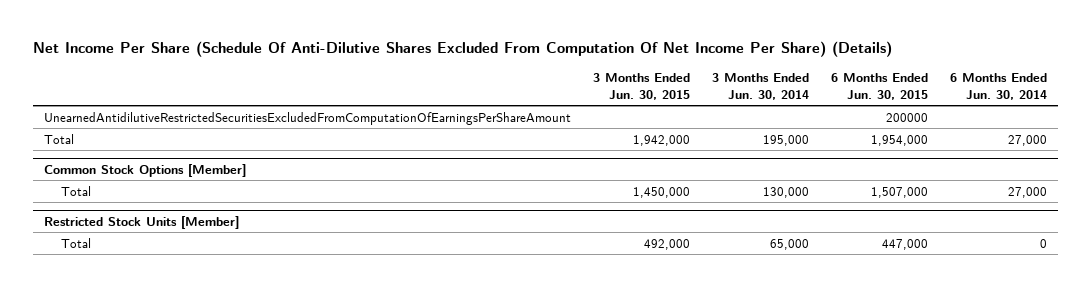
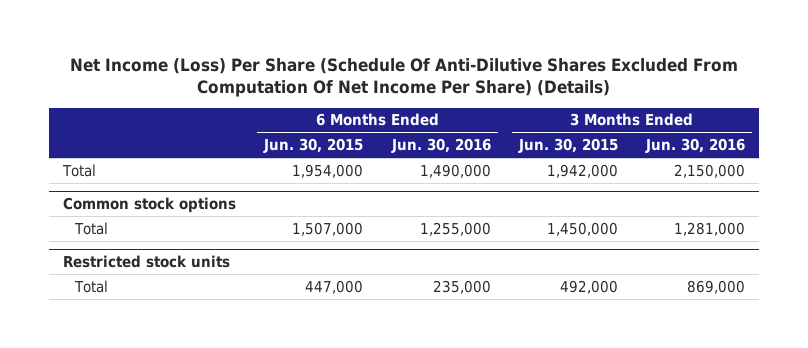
- Net Income Per Share (Schedule Of Anti-Dilutive Shares Excluded From Computation Of Net Income Per Share) (Details)
+ Net Income (Loss) Per Share (Schedule Of Anti-Dilutive Shares Excluded From Computation Of Net Income Per Share) (Details)
- | 3 Months Ended Jun. 30, 2015 | 3 Months Ended Jun. 30, 2014 | 6 Months Ended Jun. 30, 2015 | 6 Months Ended Jun. 30, 2014
+ | 6 Months Ended Jun. 30, 2015 | 6 Months Ended Jun. 30, 2016 | 3 Months Ended Jun. 30, 2015 | 3 Months Ended Jun. 30, 2016
- UnearnedAntidilutiveRestrictedSecuritiesExcludedFromComputationOfEarningsPerShareAmount | | | 200000 |
- Common Stock Options [Member]
+ Common stock options
- Restricted Stock Units [Member]
+ Restricted stock units

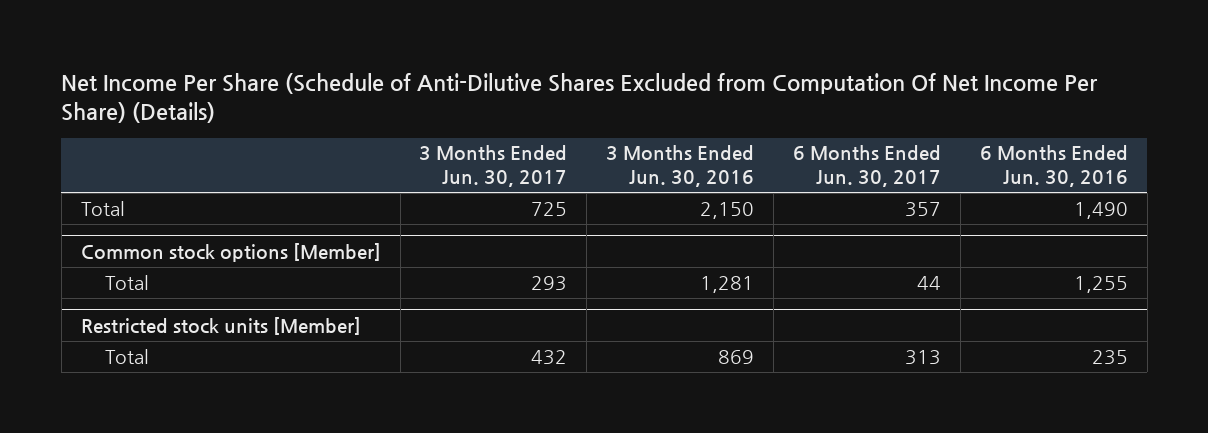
- Net Income (Loss) Per Share (Schedule Of Anti-Dilutive Shares Excluded From Computation Of Net Income Per Share) (Details)
+ Net Income Per Share (Schedule of Anti-Dilutive Shares Excluded from Computation Of Net Income Per Share) (Details)
- | 6 Months Ended Jun. 30, 2015 | 6 Months Ended Jun. 30, 2016 | 3 Months Ended Jun. 30, 2015 | 3 Months Ended Jun. 30, 2016
+ | 3 Months Ended Jun. 30, 2017 | 3 Months Ended Jun. 30, 2016 | 6 Months Ended Jun. 30, 2017 | 6 Months Ended Jun. 30, 2016
- Total | 1,954,000 | 1,490,000 | 1,942,000 | 2,150,000
- Common stock options
- Total | 1,507,000 | 1,255,000 | 1,450,000 | 1,281,000
- Restricted stock units
- Total | 447,000 | 235,000 | 492,000 | 869,000
+ Total | 725 | 2,150 | 357 | 1,490
+ Common stock options [Member]
+ Total | 293 | 1,281 | 44 | 1,255
+ Restricted stock units [Member]
+ Total | 432 | 869 | 313 | 235

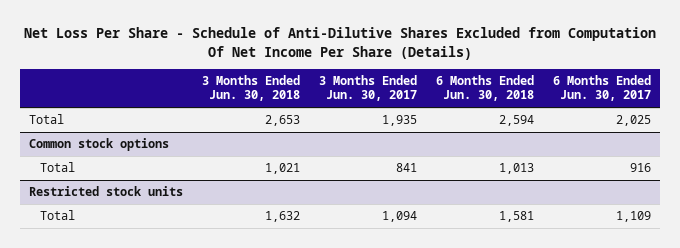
- Net Income Per Share (Schedule of Anti-Dilutive Shares Excluded from Computation Of Net Income Per Share) (Details)
+ Net Loss Per Share - Schedule of Anti-Dilutive Shares Excluded from Computation Of Net Income Per Share (Details)
- | 3 Months Ended Jun. 30, 2017 | 3 Months Ended Jun. 30, 2016 | 6 Months Ended Jun. 30, 2017 | 6 Months Ended Jun. 30, 2016
+ | 3 Months Ended Jun. 30, 2018 | 3 Months Ended Jun. 30, 2017 | 6 Months Ended Jun. 30, 2018 | 6 Months Ended Jun. 30, 2017
- Total | 725 | 2,150 | 357 | 1,490
- Common stock options [Member]
- Total | 293 | 1,281 | 44 | 1,255
- Restricted stock units [Member]
- Total | 432 | 869 | 313 | 235
+ Total | 2,653 | 1,935 | 2,594 | 2,025
+ Common stock options
+ Total | 1,021 | 841 | 1,013 | 916
+ Restricted stock units
+ Total | 1,632 | 1,094 | 1,581 | 1,109

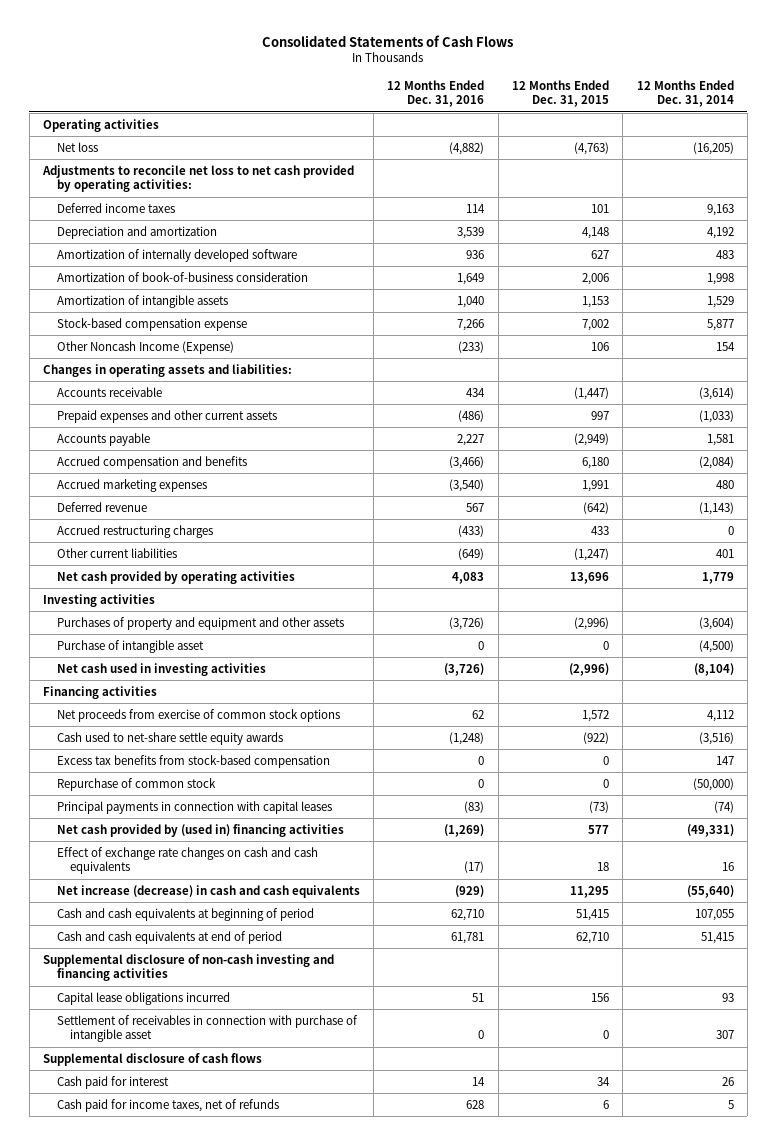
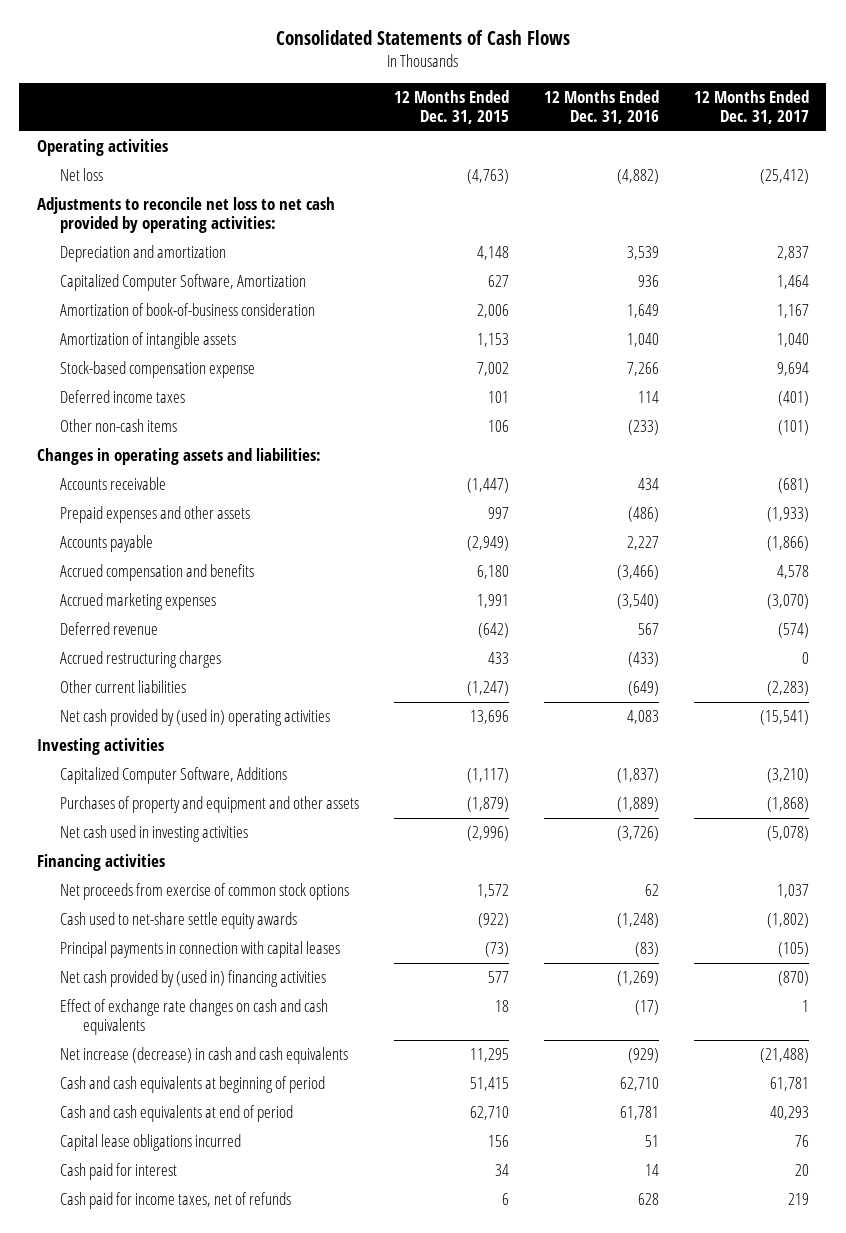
- | 12 Months Ended Dec. 31, 2016 | 12 Months Ended Dec. 31, 2015 | 12 Months Ended Dec. 31, 2014
+ | 12 Months Ended Dec. 31, 2015 | 12 Months Ended Dec. 31, 2016 | 12 Months Ended Dec. 31, 2017
- Amortization of internally developed software | 936 | 627 | 483
+ Capitalized Computer Software, Amortization | 627 | 936 | 1,464
- Other Noncash Income (Expense) | (233) | 106 | 154
moved down: Deferred income taxes | 101 | 114 | (401)
+ Other non-cash items | 106 | (233) | (101)
- Prepaid expenses and other current assets | (486) | 997 | (1,033)
+ Prepaid expenses and other assets | 997 | (486) | (1,933)
- Net cash provided by operating activities | 4,083 | 13,696 | 1,779
+ Net cash provided by (used in) operating activities | 13,696 | 4,083 | (15,541)
- Purchases of property and equipment and other assets | (3,726) | (2,996) | (3,604)
- Purchase of intangible asset | 0 | 0 | (4,500)
+ Capitalized Computer Software, Additions | (1,117) | (1,837) | (3,210)
+ Purchases of property and equipment and other assets | (1,879) | (1,889) | (1,868)
- Excess tax benefits from stock-based compensation | 0 | 0 | 147
- Repurchase of common stock | 0 | 0 | (50,000)
- Supplemental disclosure of non-cash investing and financing activities
- Settlement of receivables in connection with purchase of intangible asset | 0 | 0 | 307
- Supplemental disclosure of cash flows

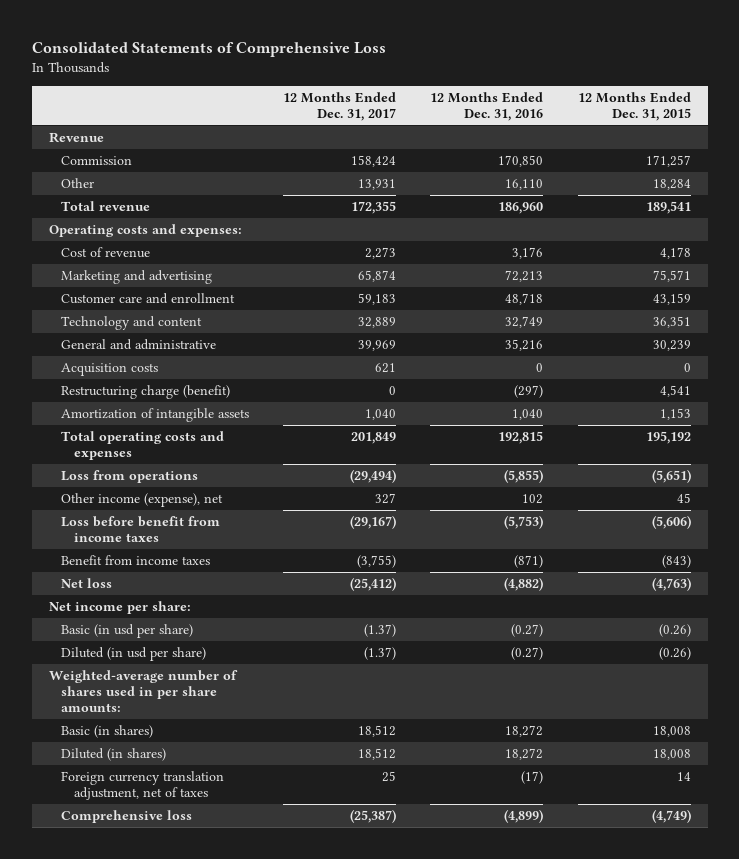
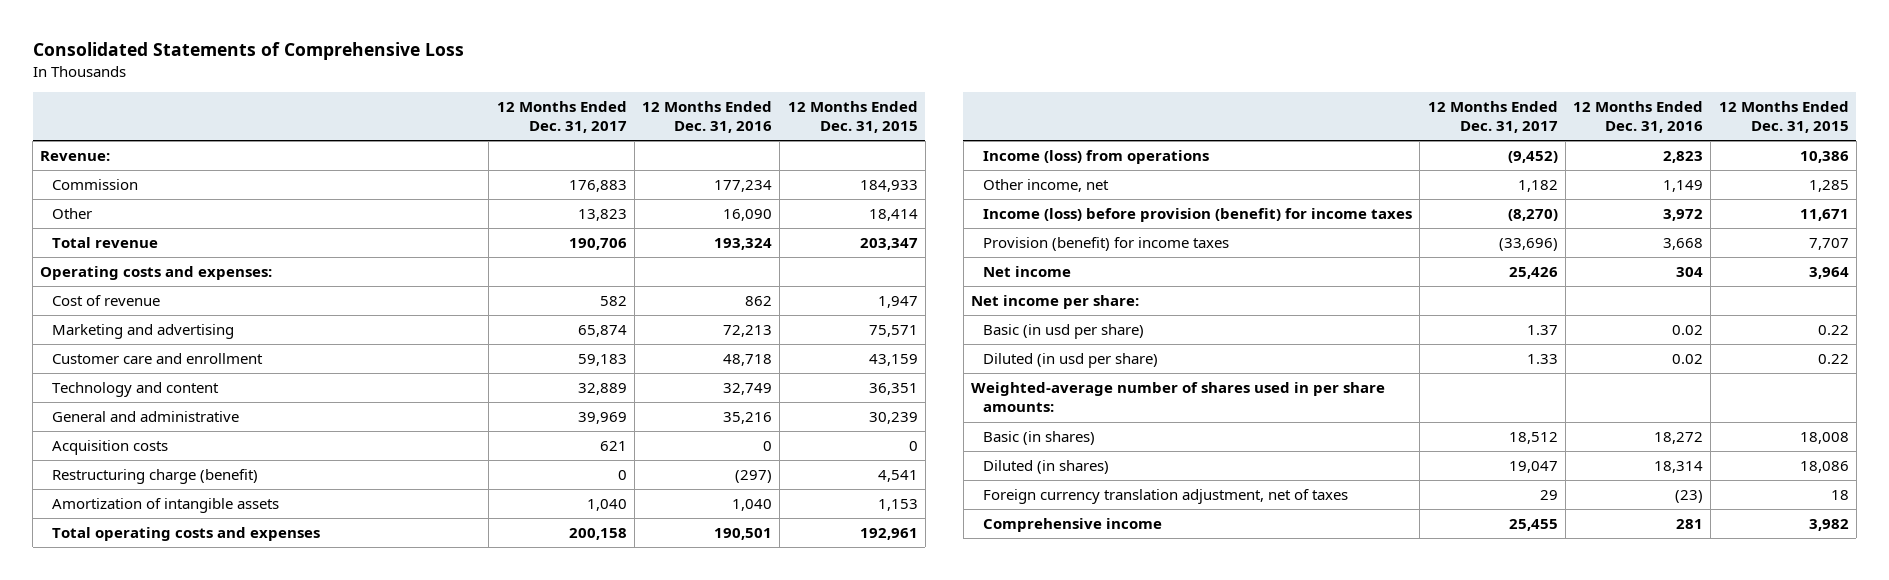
- Revenue
- Commission | 158,424 | 170,850 | 171,257
- Other | 13,931 | 16,110 | 18,284
- Total revenue | 172,355 | 186,960 | 189,541
+ Revenue:
+ Commission | 176,883 | 177,234 | 184,933
+ Other | 13,823 | 16,090 | 18,414
+ Total revenue | 190,706 | 193,324 | 203,347
- Cost of revenue | 2,273 | 3,176 | 4,178
+ Cost of revenue | 582 | 862 | 1,947
- Total operating costs and expenses | 201,849 | 192,815 | 195,192
- Loss from operations | (29,494) | (5,855) | (5,651)
- Other income (expense), net | 327 | 102 | 45
- Loss before benefit from income taxes | (29,167) | (5,753) | (5,606)
- Benefit from income taxes | (3,755) | (871) | (843)
- Net loss | (25,412) | (4,882) | (4,763)
+ Total operating costs and expenses | 200,158 | 190,501 | 192,961
+ Income (loss) from operations | (9,452) | 2,823 | 10,386
+ Other income, net | 1,182 | 1,149 | 1,285
+ Income (loss) before provision (benefit) for income taxes | (8,270) | 3,972 | 11,671
+ Provision (benefit) for income taxes | (33,696) | 3,668 | 7,707
+ Net income | 25,426 | 304 | 3,964
- Basic (in usd per share) | (1.37) | (0.27) | (0.26)
- Diluted (in usd per share) | (1.37) | (0.27) | (0.26)
+ Basic (in usd per share) | 1.37 | 0.02 | 0.22
+ Diluted (in usd per share) | 1.33 | 0.02 | 0.22
- Diluted (in shares) | 18,512 | 18,272 | 18,008
- Foreign currency translation adjustment, net of taxes | 25 | (17) | 14
- Comprehensive loss | (25,387) | (4,899) | (4,749)
+ Diluted (in shares) | 19,047 | 18,314 | 18,086
+ Foreign currency translation adjustment, net of taxes | 29 | (23) | 18
+ Comprehensive income | 25,455 | 281 | 3,982

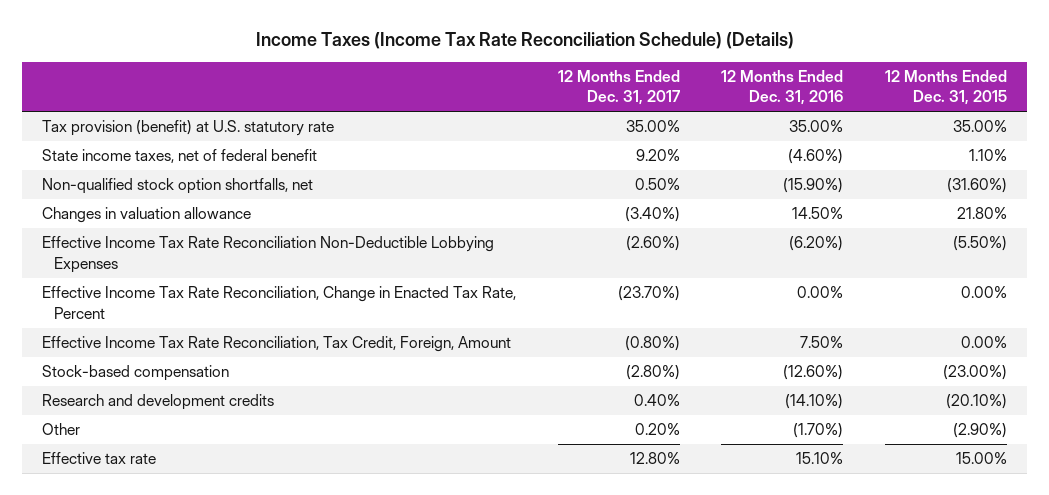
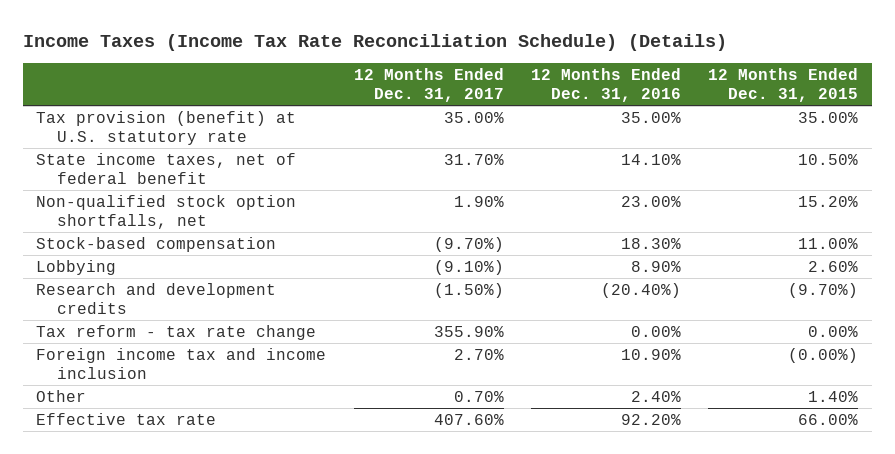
- State income taxes, net of federal benefit | 9.20% | (4.60%) | 1.10%
- Non-qualified stock option shortfalls, net | 0.50% | (15.90%) | (31.60%)
- Changes in valuation allowance | (3.40%) | 14.50% | 21.80%
- Effective Income Tax Rate Reconciliation Non-Deductible Lobbying Expenses | (2.60%) | (6.20%) | (5.50%)
- Effective Income Tax Rate Reconciliation, Change in Enacted Tax Rate, Percent | (23.70%) | 0.00% | 0.00%
- Effective Income Tax Rate Reconciliation, Tax Credit, Foreign, Amount | (0.80%) | 7.50% | 0.00%
- Stock-based compensation | (2.80%) | (12.60%) | (23.00%)
- Research and development credits | 0.40% | (14.10%) | (20.10%)
- Other | 0.20% | (1.70%) | (2.90%)
- Effective tax rate | 12.80% | 15.10% | 15.00%
+ State income taxes, net of federal benefit | 31.70% | 14.10% | 10.50%
+ Non-qualified stock option shortfalls, net | 1.90% | 23.00% | 15.20%
+ Stock-based compensation | (9.70%) | 18.30% | 11.00%
+ Lobbying | (9.10%) | 8.90% | 2.60%
+ Research and development credits | (1.50%) | (20.40%) | (9.70%)
+ Tax reform - tax rate change | 355.90% | 0.00% | 0.00%
+ Foreign income tax and income inclusion | 2.70% | 10.90% | (0.00%)
+ Other | 0.70% | 2.40% | 1.40%
+ Effective tax rate | 407.60% | 92.20% | 66.00%

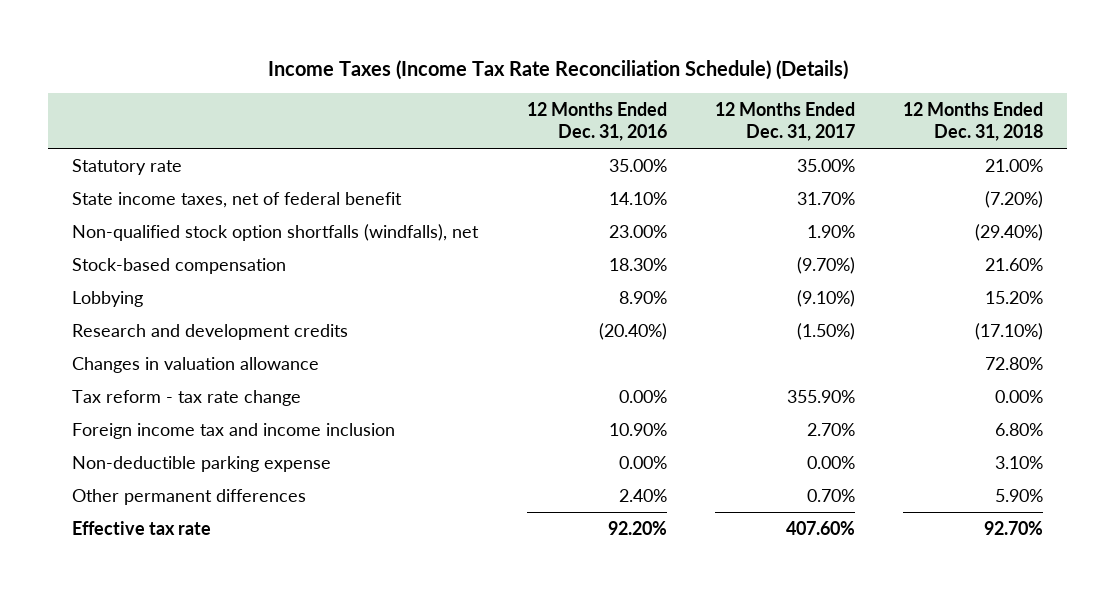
- | 12 Months Ended Dec. 31, 2017 | 12 Months Ended Dec. 31, 2016 | 12 Months Ended Dec. 31, 2015
+ | 12 Months Ended Dec. 31, 2016 | 12 Months Ended Dec. 31, 2017 | 12 Months Ended Dec. 31, 2018
- Tax provision (benefit) at U.S. statutory rate | 35.00% | 35.00% | 35.00%
+ Statutory rate | 35.00% | 35.00% | 21.00%
- Non-qualified stock option shortfalls, net | 1.90% | 23.00% | 15.20%
+ Non-qualified stock option shortfalls (windfalls), net | 23.00% | 1.90% | (29.40%)
+ Changes in valuation allowance | | | 72.80%
- Other | 0.70% | 2.40% | 1.40%
+ Non-deductible parking expense | 0.00% | 0.00% | 3.10%
+ Other permanent differences | 2.40% | 0.70% | 5.90%

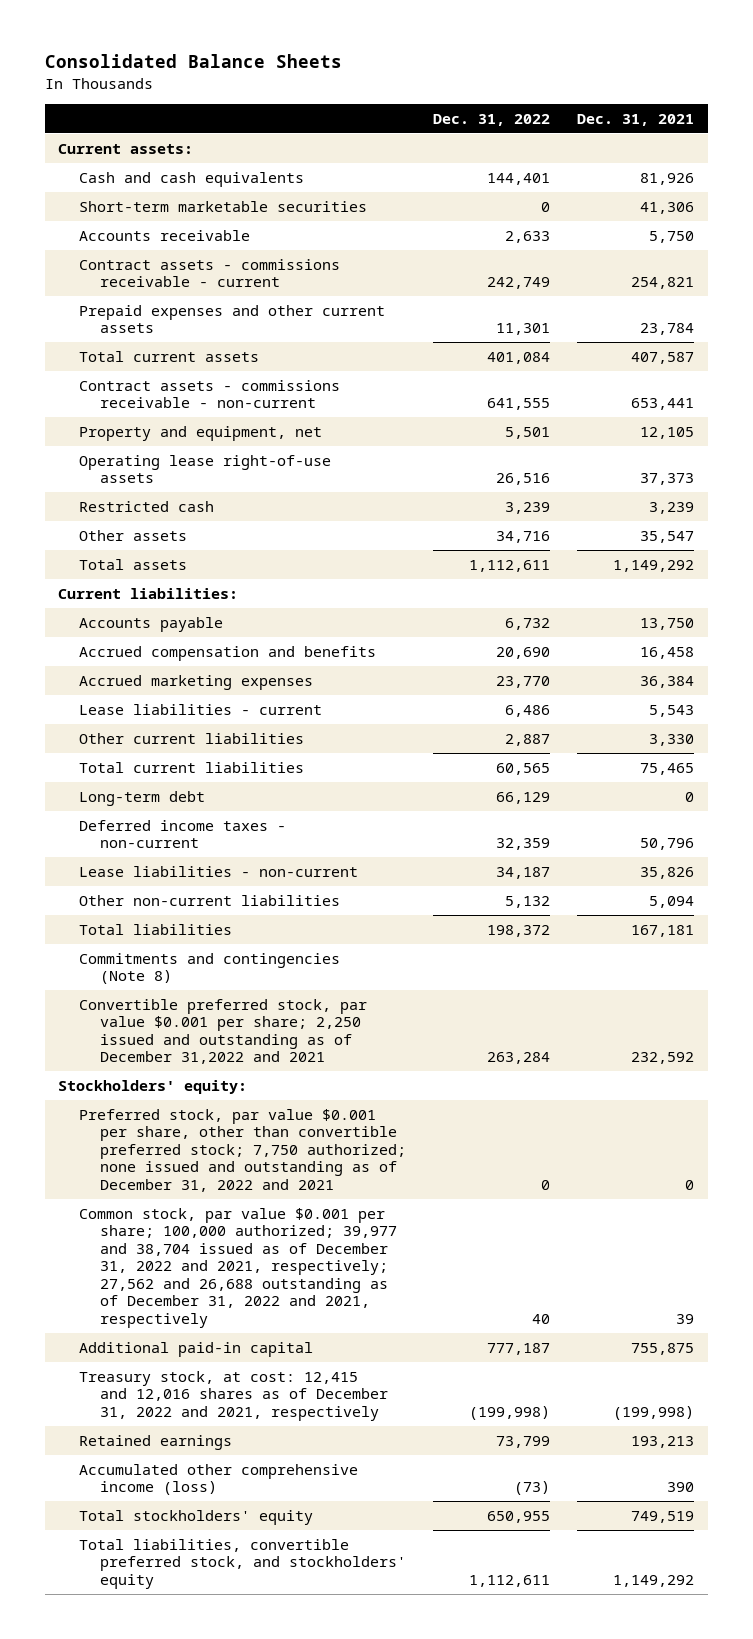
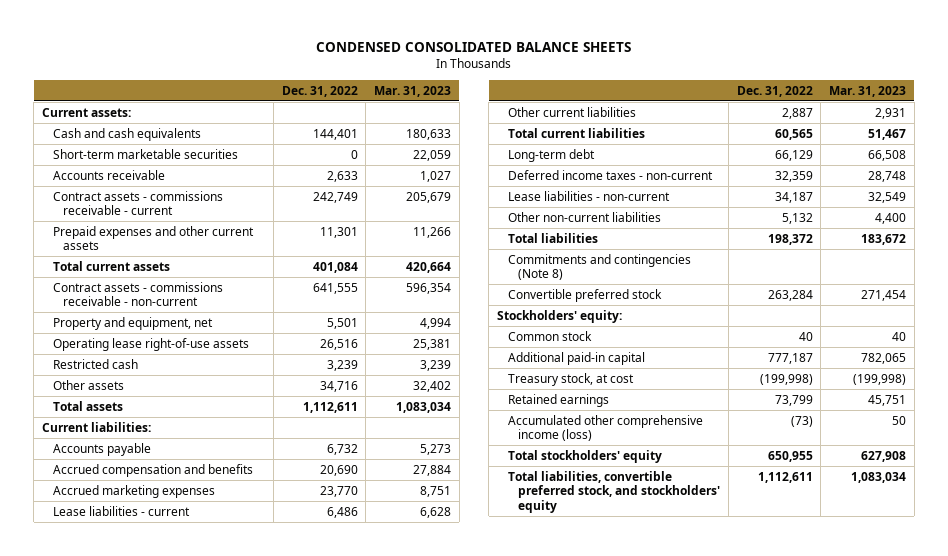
- Consolidated Balance Sheets
+ CONDENSED CONSOLIDATED BALANCE SHEETS
- | Dec. 31, 2022 | Dec. 31, 2021
+ | Dec. 31, 2022 | Mar. 31, 2023
- Convertible preferred stock, par value $0.001 per share; 2,250 issued and outstanding as of December 31,2022 and 2021 | 263,284 | 232,592
+ Convertible preferred stock | 263,284 | 271,454
- Preferred stock, par value $0.001 per share, other than convertible preferred stock; 7,750 authorized; none issued and outstanding as of December 31, 2022 and 2021 | 0 | 0
- Common stock, par value $0.001 per share; 100,000 authorized; 39,977 and 38,704 issued as of December 31, 2022 and 2021, respectively; 27,562 and 26,688 outstanding as of December 31, 2022 and 2021, respectively | 40 | 39
+ Common stock | 40 | 40
- Treasury stock, at cost: 12,415 and 12,016 shares as of December 31, 2022 and 2021, respectively | (199,998) | (199,998)
+ Treasury stock, at cost | (199,998) | (199,998)

